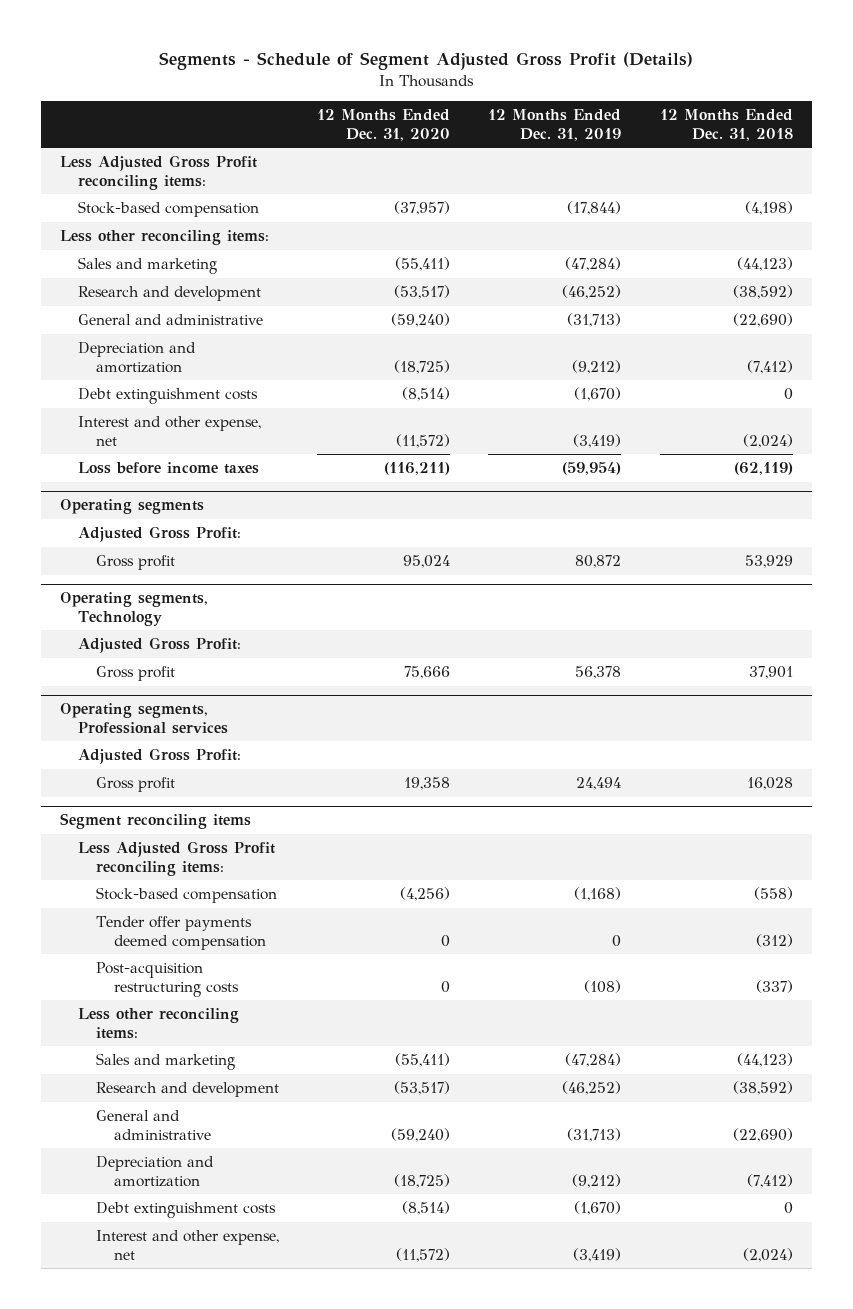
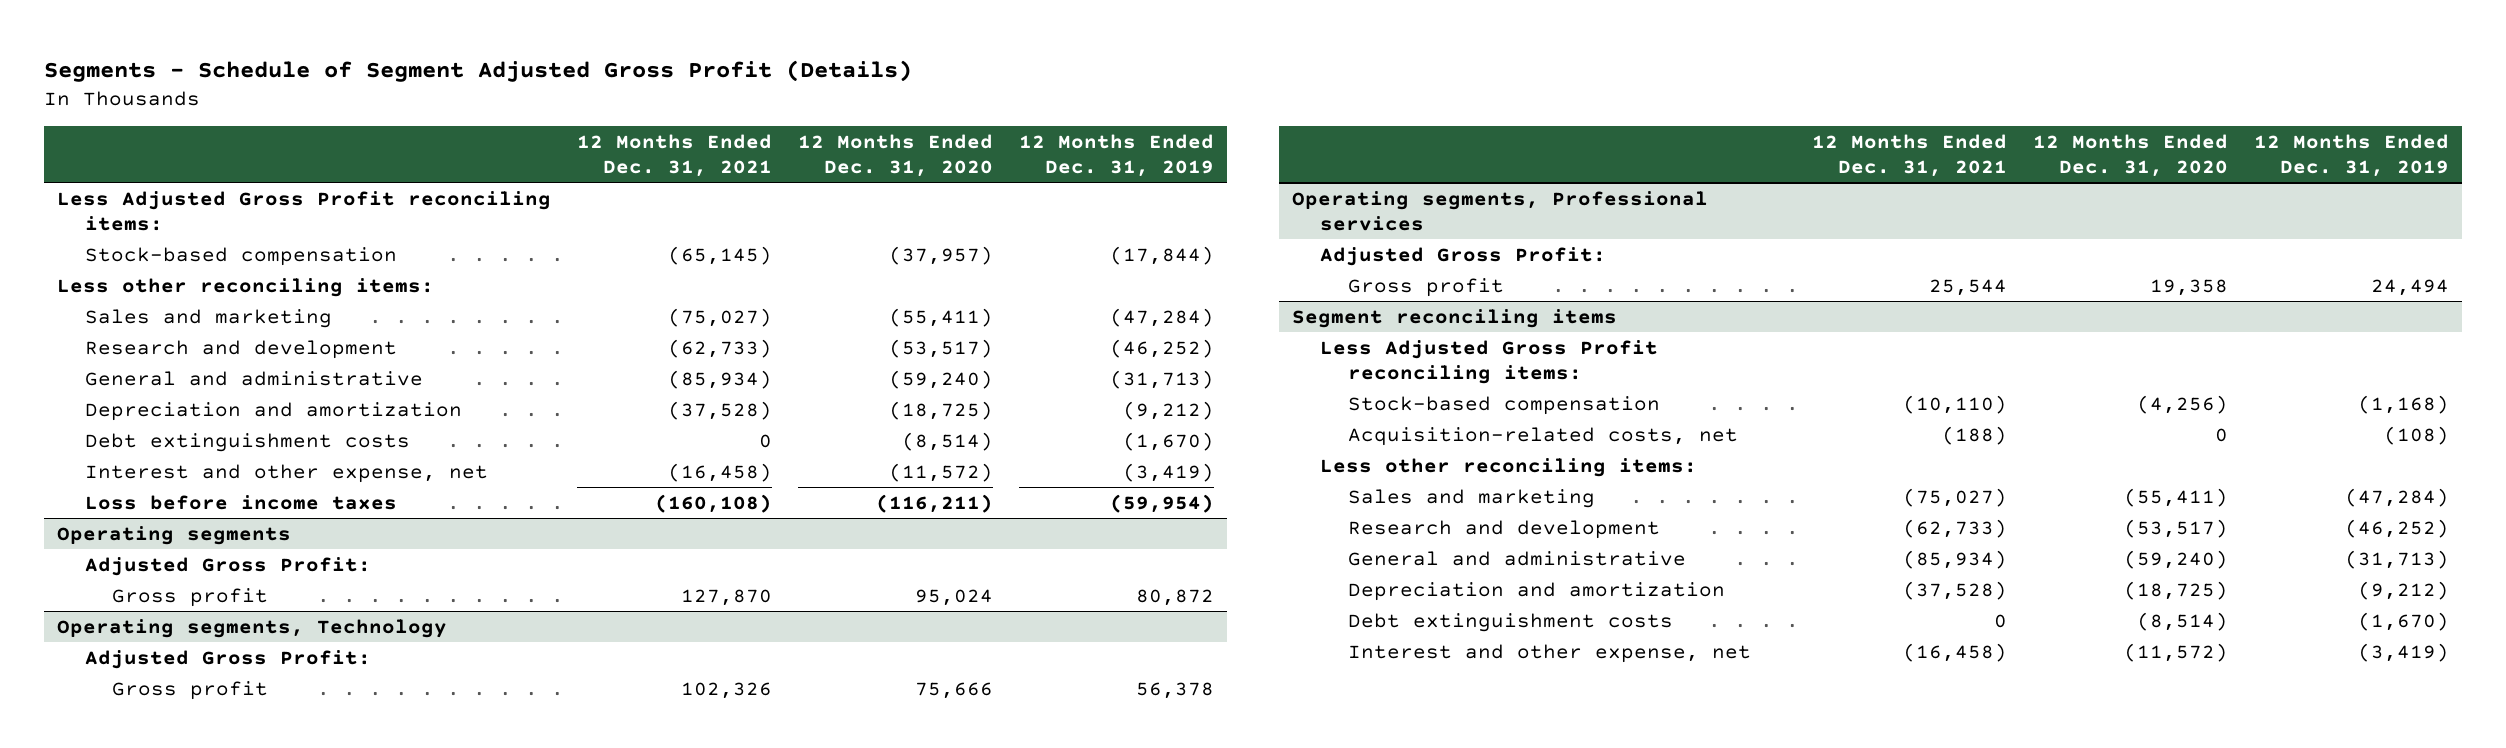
- | 12 Months Ended Dec. 31, 2020 | 12 Months Ended Dec. 31, 2019 | 12 Months Ended Dec. 31, 2018
+ | 12 Months Ended Dec. 31, 2021 | 12 Months Ended Dec. 31, 2020 | 12 Months Ended Dec. 31, 2019
@ Segment reconciling items
- Tender offer payments deemed compensation | 0 | 0 | (312)
- Post-acquisition restructuring costs | 0 | (108) | (337)
+ Acquisition-related costs, net | (188) | 0 | (108)

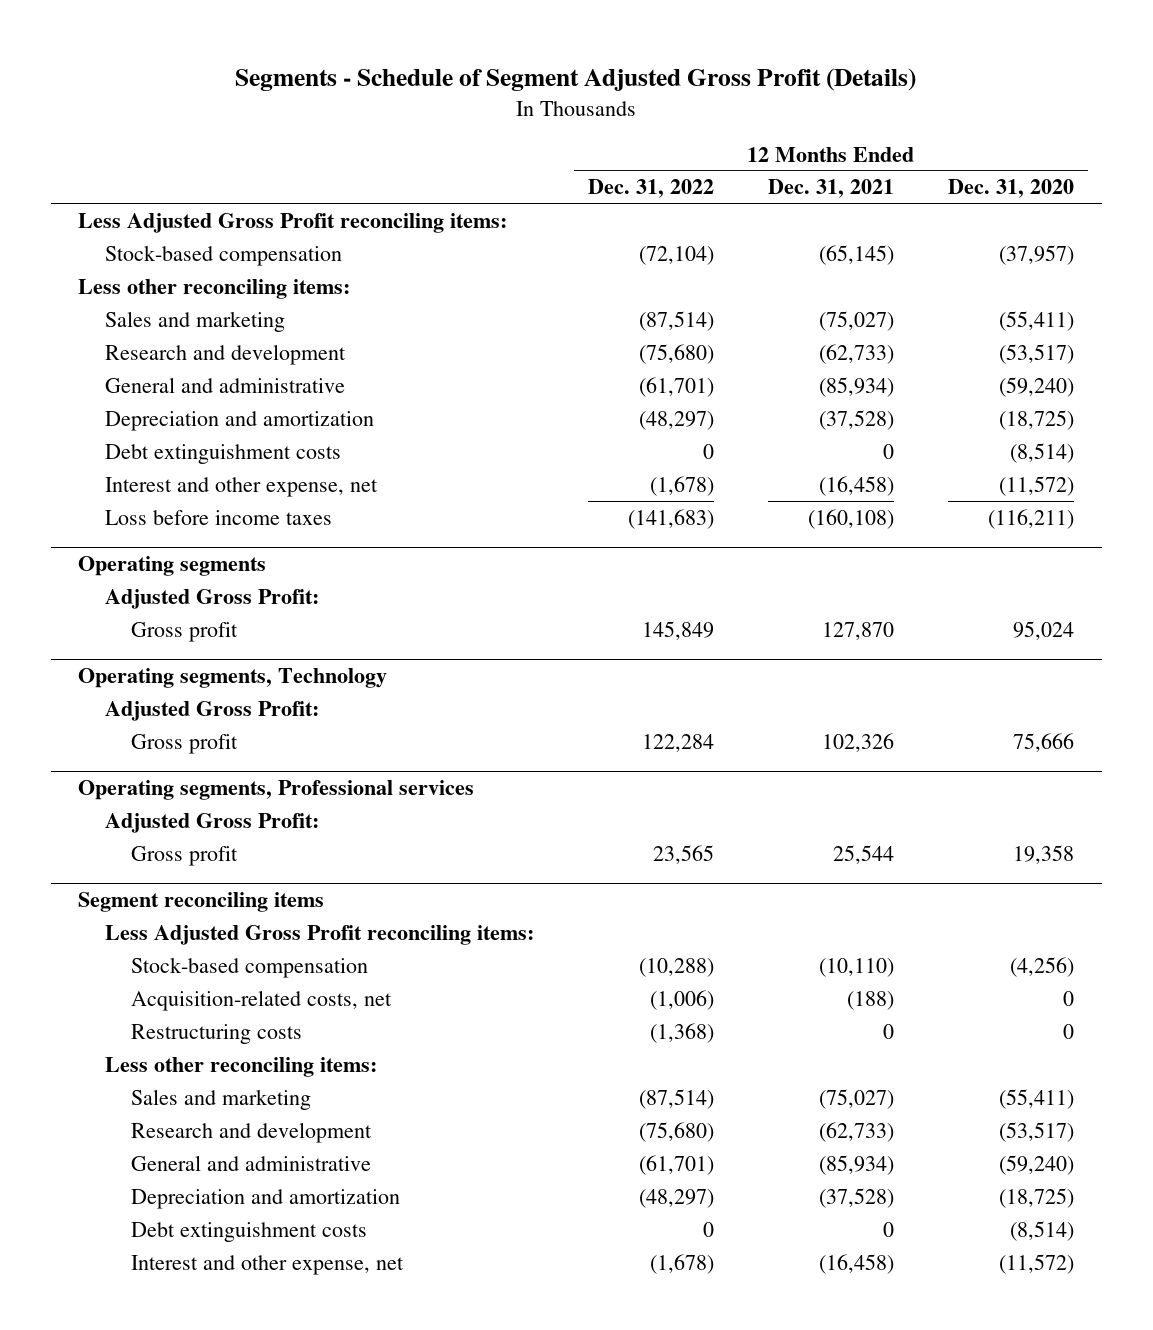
- | 12 Months Ended Dec. 31, 2021 | 12 Months Ended Dec. 31, 2020 | 12 Months Ended Dec. 31, 2019
+ | 12 Months Ended Dec. 31, 2022 | 12 Months Ended Dec. 31, 2021 | 12 Months Ended Dec. 31, 2020
@ Segment reconciling items
+ Restructuring costs | (1,368) | 0 | 0

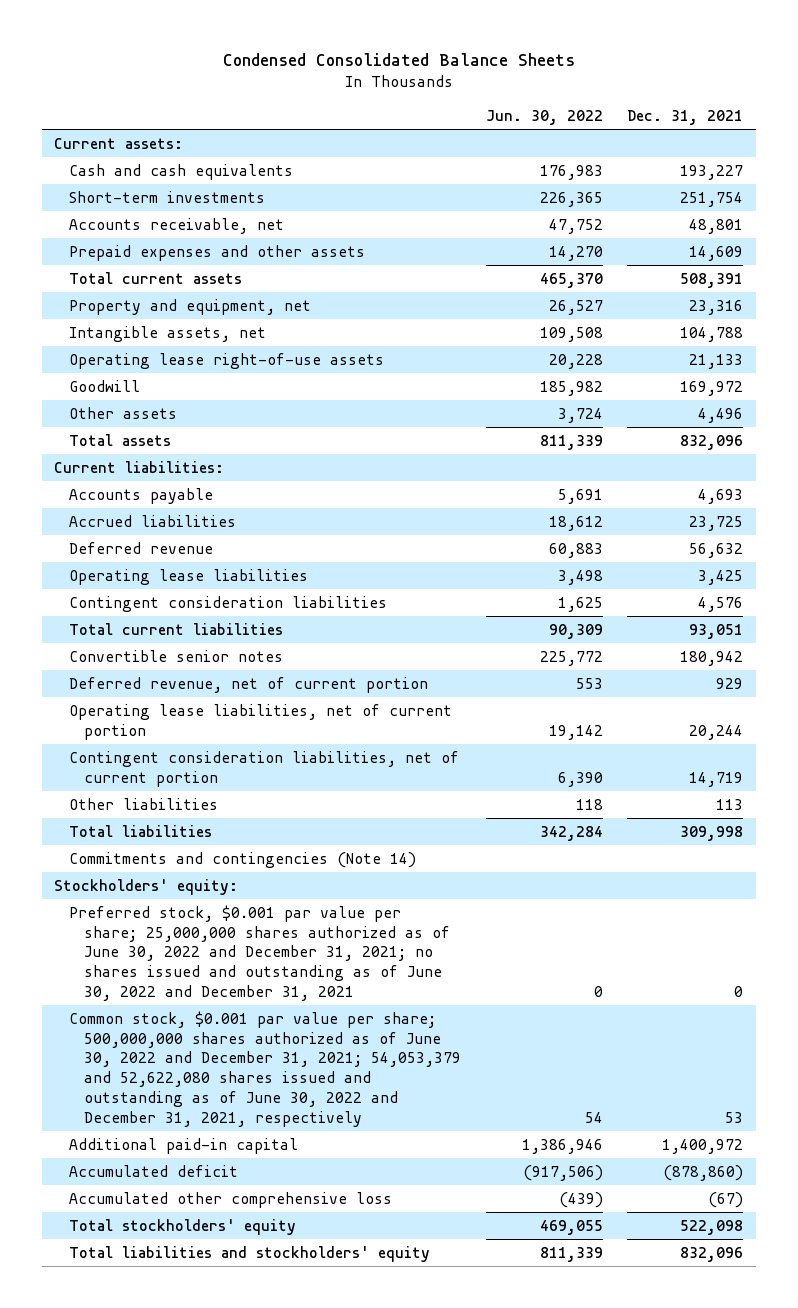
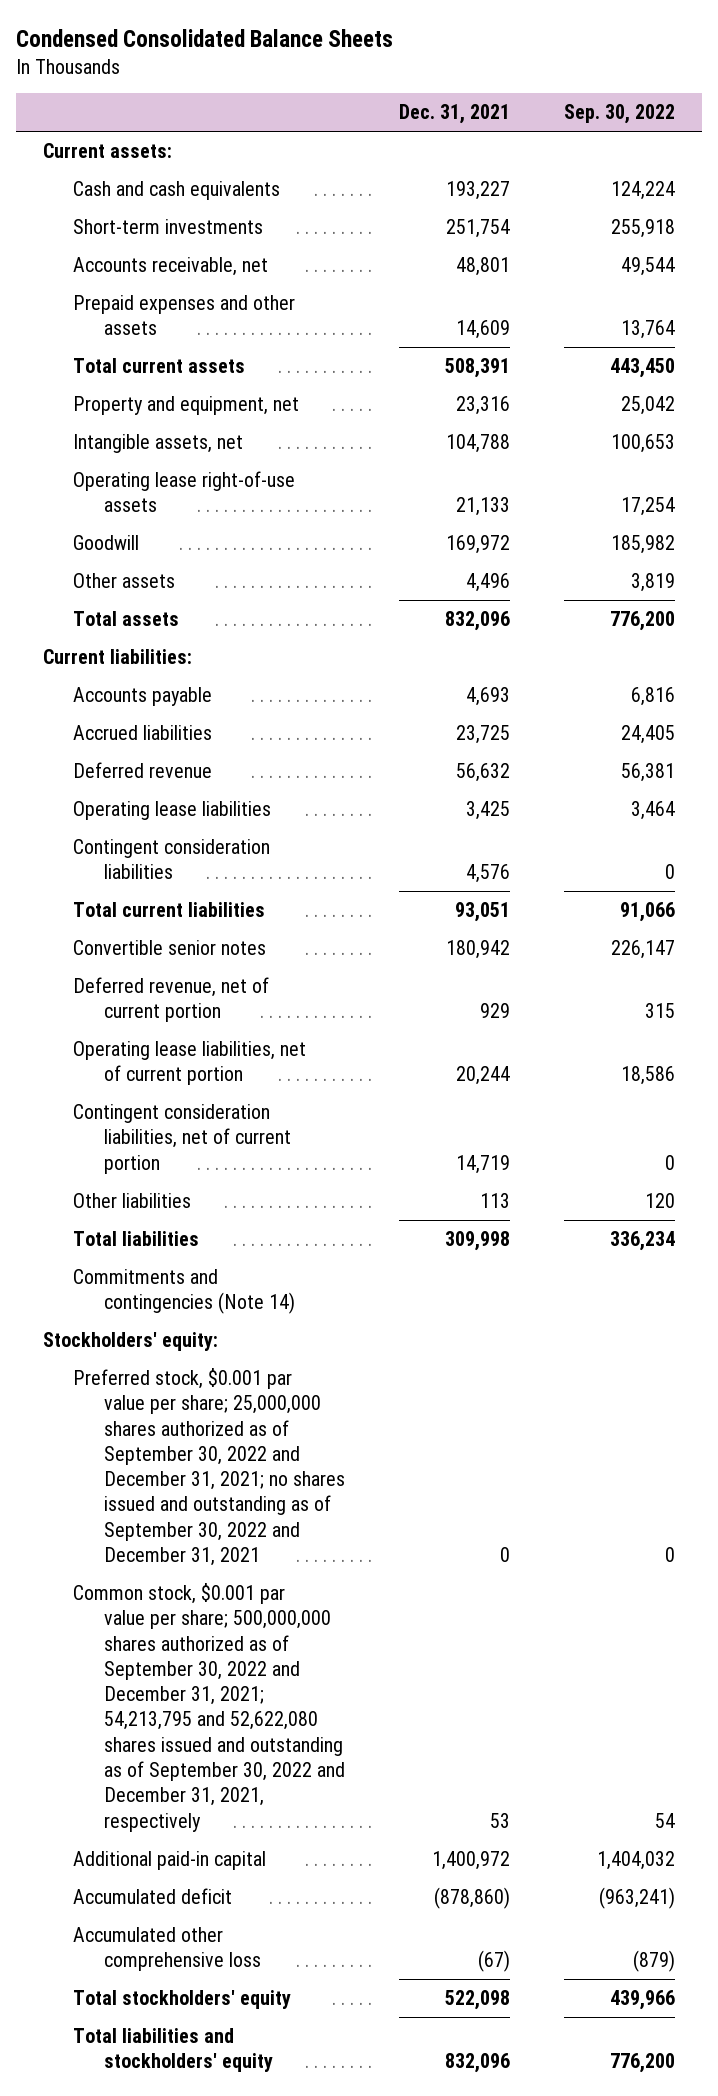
- | Jun. 30, 2022 | Dec. 31, 2021
+ | Dec. 31, 2021 | Sep. 30, 2022
- Preferred stock, $0.001 par value per share; 25,000,000 shares authorized as of June 30, 2022 and December 31, 2021; no shares issued and outstanding as of June 30, 2022 and December 31, 2021 | 0 | 0
- Common stock, $0.001 par value per share; 500,000,000 shares authorized as of June 30, 2022 and December 31, 2021; 54,053,379 and 52,622,080 shares issued and outstanding as of June 30, 2022 and December 31, 2021, respectively | 54 | 53
+ Preferred stock, $0.001 par value per share; 25,000,000 shares authorized as of September 30, 2022 and December 31, 2021; no shares issued and outstanding as of September 30, 2022 and December 31, 2021 | 0 | 0
+ Common stock, $0.001 par value per share; 500,000,000 shares authorized as of September 30, 2022 and December 31, 2021; 54,213,795 and 52,622,080 shares issued and outstanding as of September 30, 2022 and December 31, 2021, respectively | 53 | 54

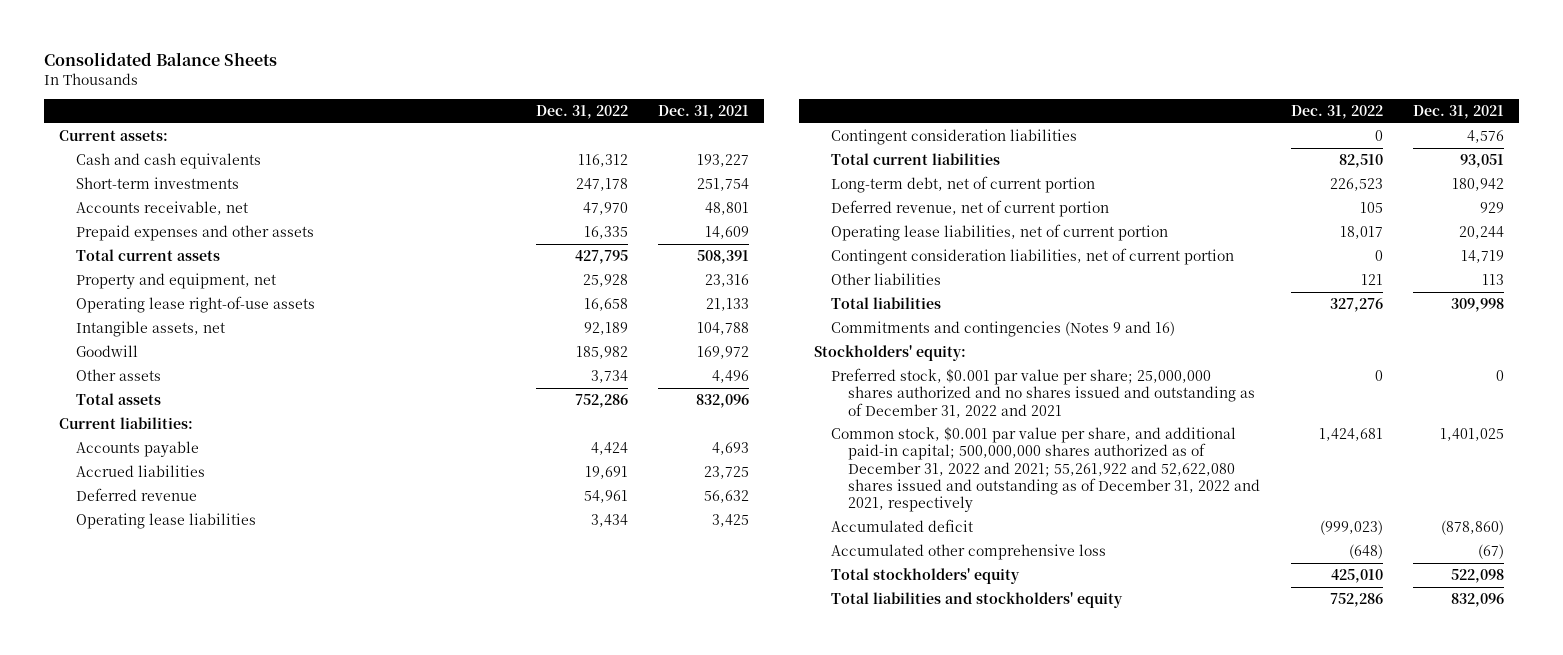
- Condensed Consolidated Balance Sheets
+ Consolidated Balance Sheets
- | Dec. 31, 2021 | Sep. 30, 2022
+ | Dec. 31, 2022 | Dec. 31, 2021
moved down: Intangible assets, net | 92,189 | 104,788
- Convertible senior notes | 180,942 | 226,147
+ Long-term debt, net of current portion | 226,523 | 180,942
- Commitments and contingencies (Note 14)
+ Commitments and contingencies (Notes 9 and 16)
- Preferred stock, $0.001 par value per share; 25,000,000 shares authorized as of September 30, 2022 and December 31, 2021; no shares issued and outstanding as of September 30, 2022 and December 31, 2021 | 0 | 0
- Common stock, $0.001 par value per share; 500,000,000 shares authorized as of September 30, 2022 and December 31, 2021; 54,213,795 and 52,622,080 shares issued and outstanding as of September 30, 2022 and December 31, 2021, respectively | 53 | 54
- Additional paid-in capital | 1,400,972 | 1,404,032
+ Preferred stock, $0.001 par value per share; 25,000,000 shares authorized and no shares issued and outstanding as of December 31, 2022 and 2021 | 0 | 0
+ Common stock, $0.001 par value per share, and additional paid-in capital; 500,000,000 shares authorized as of December 31, 2022 and 2021; 55,261,922 and 52,622,080 shares issued and outstanding as of December 31, 2022 and 2021, respectively | 1,424,681 | 1,401,025

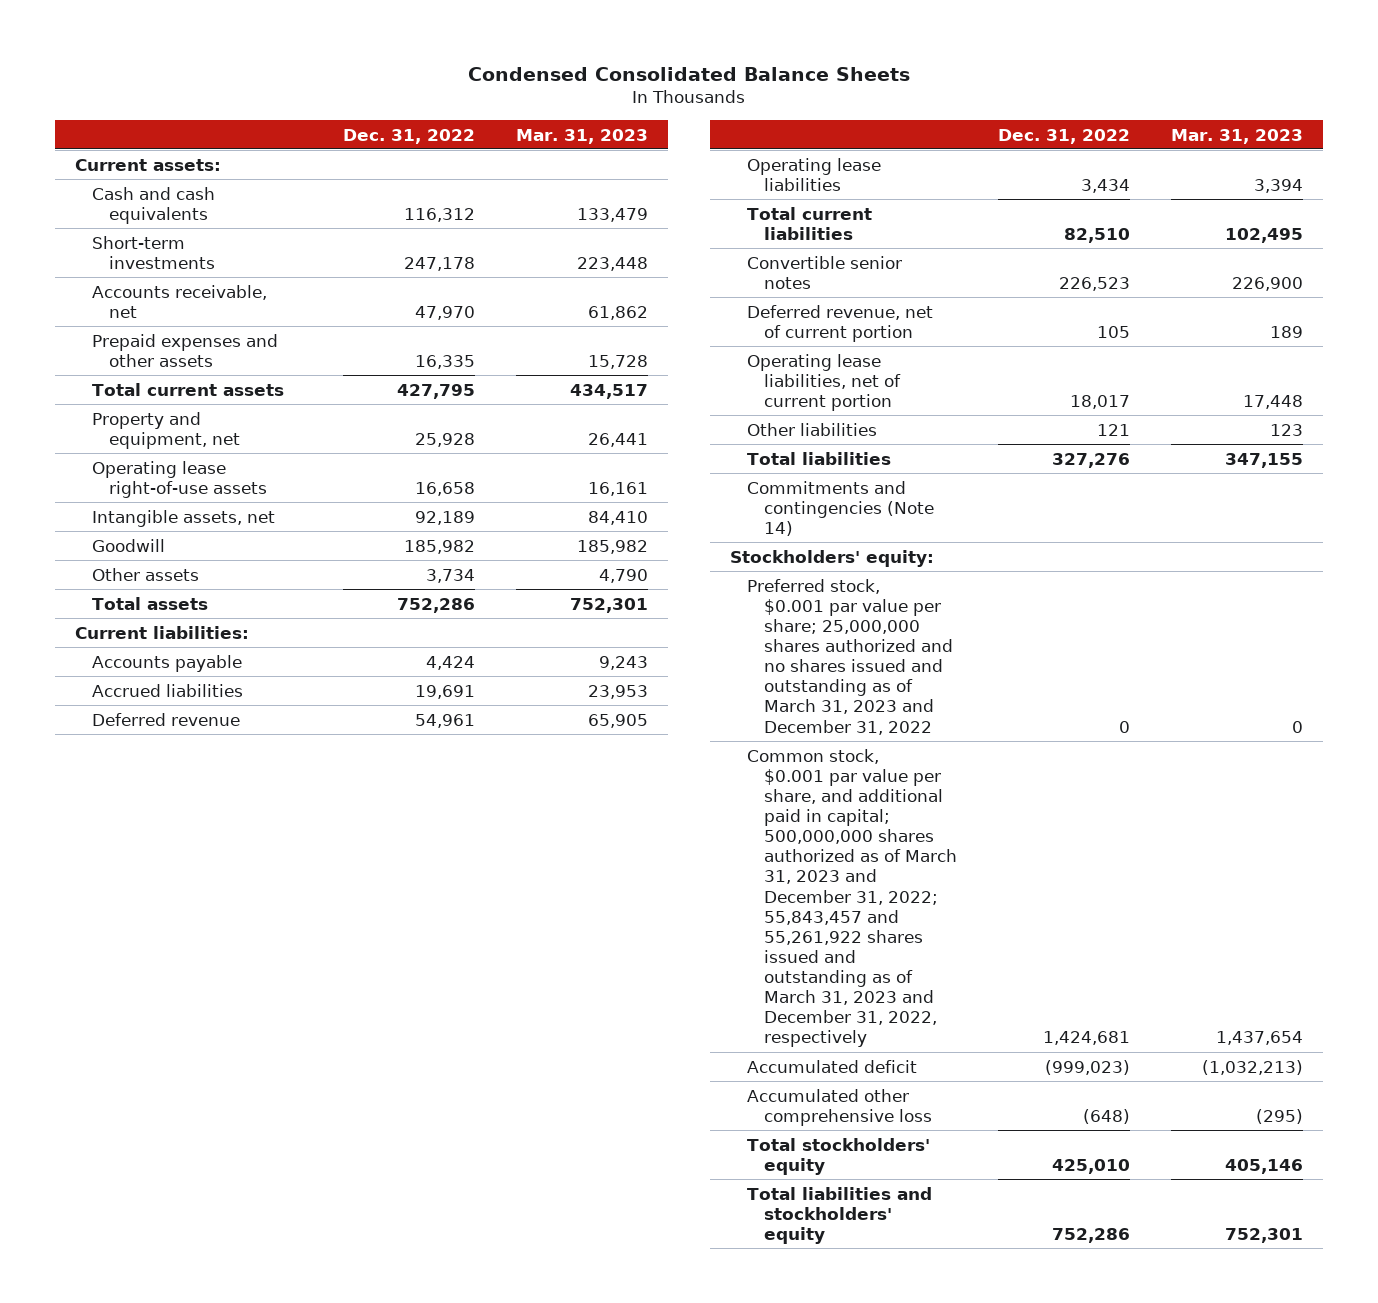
- Consolidated Balance Sheets
+ Condensed Consolidated Balance Sheets
- | Dec. 31, 2022 | Dec. 31, 2021
+ | Dec. 31, 2022 | Mar. 31, 2023
- Contingent consideration liabilities | 0 | 4,576
- Long-term debt, net of current portion | 226,523 | 180,942
+ Convertible senior notes | 226,523 | 226,900
- Contingent consideration liabilities, net of current portion | 0 | 14,719
- Commitments and contingencies (Notes 9 and 16)
+ Commitments and contingencies (Note 14)
- Preferred stock, $0.001 par value per share; 25,000,000 shares authorized and no shares issued and outstanding as of December 31, 2022 and 2021 | 0 | 0
- Common stock, $0.001 par value per share, and additional paid-in capital; 500,000,000 shares authorized as of December 31, 2022 and 2021; 55,261,922 and 52,622,080 shares issued and outstanding as of December 31, 2022 and 2021, respectively | 1,424,681 | 1,401,025
+ Preferred stock, $0.001 par value per share; 25,000,000 shares authorized and no shares issued and outstanding as of March 31, 2023 and December 31, 2022 | 0 | 0
+ Common stock, $0.001 par value per share, and additional paid in capital; 500,000,000 shares authorized as of March 31, 2023 and December 31, 2022; 55,843,457 and 55,261,922 shares issued and outstanding as of March 31, 2023 and December 31, 2022, respectively | 1,424,681 | 1,437,654

